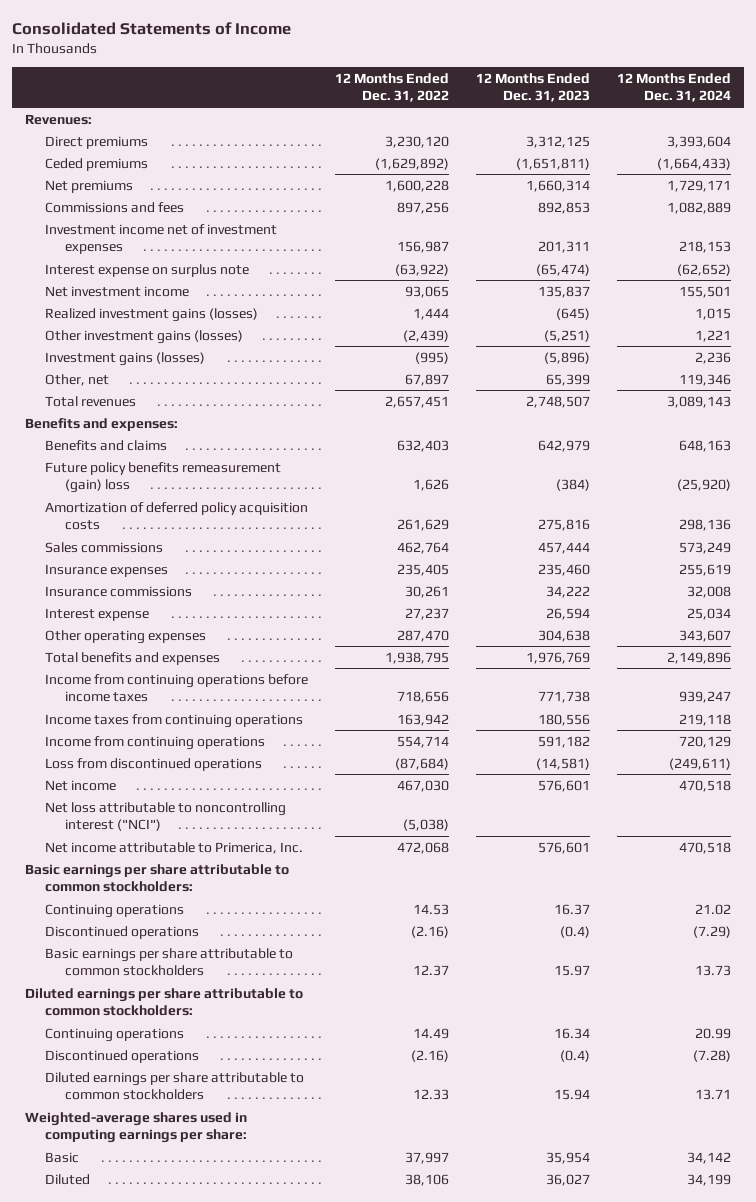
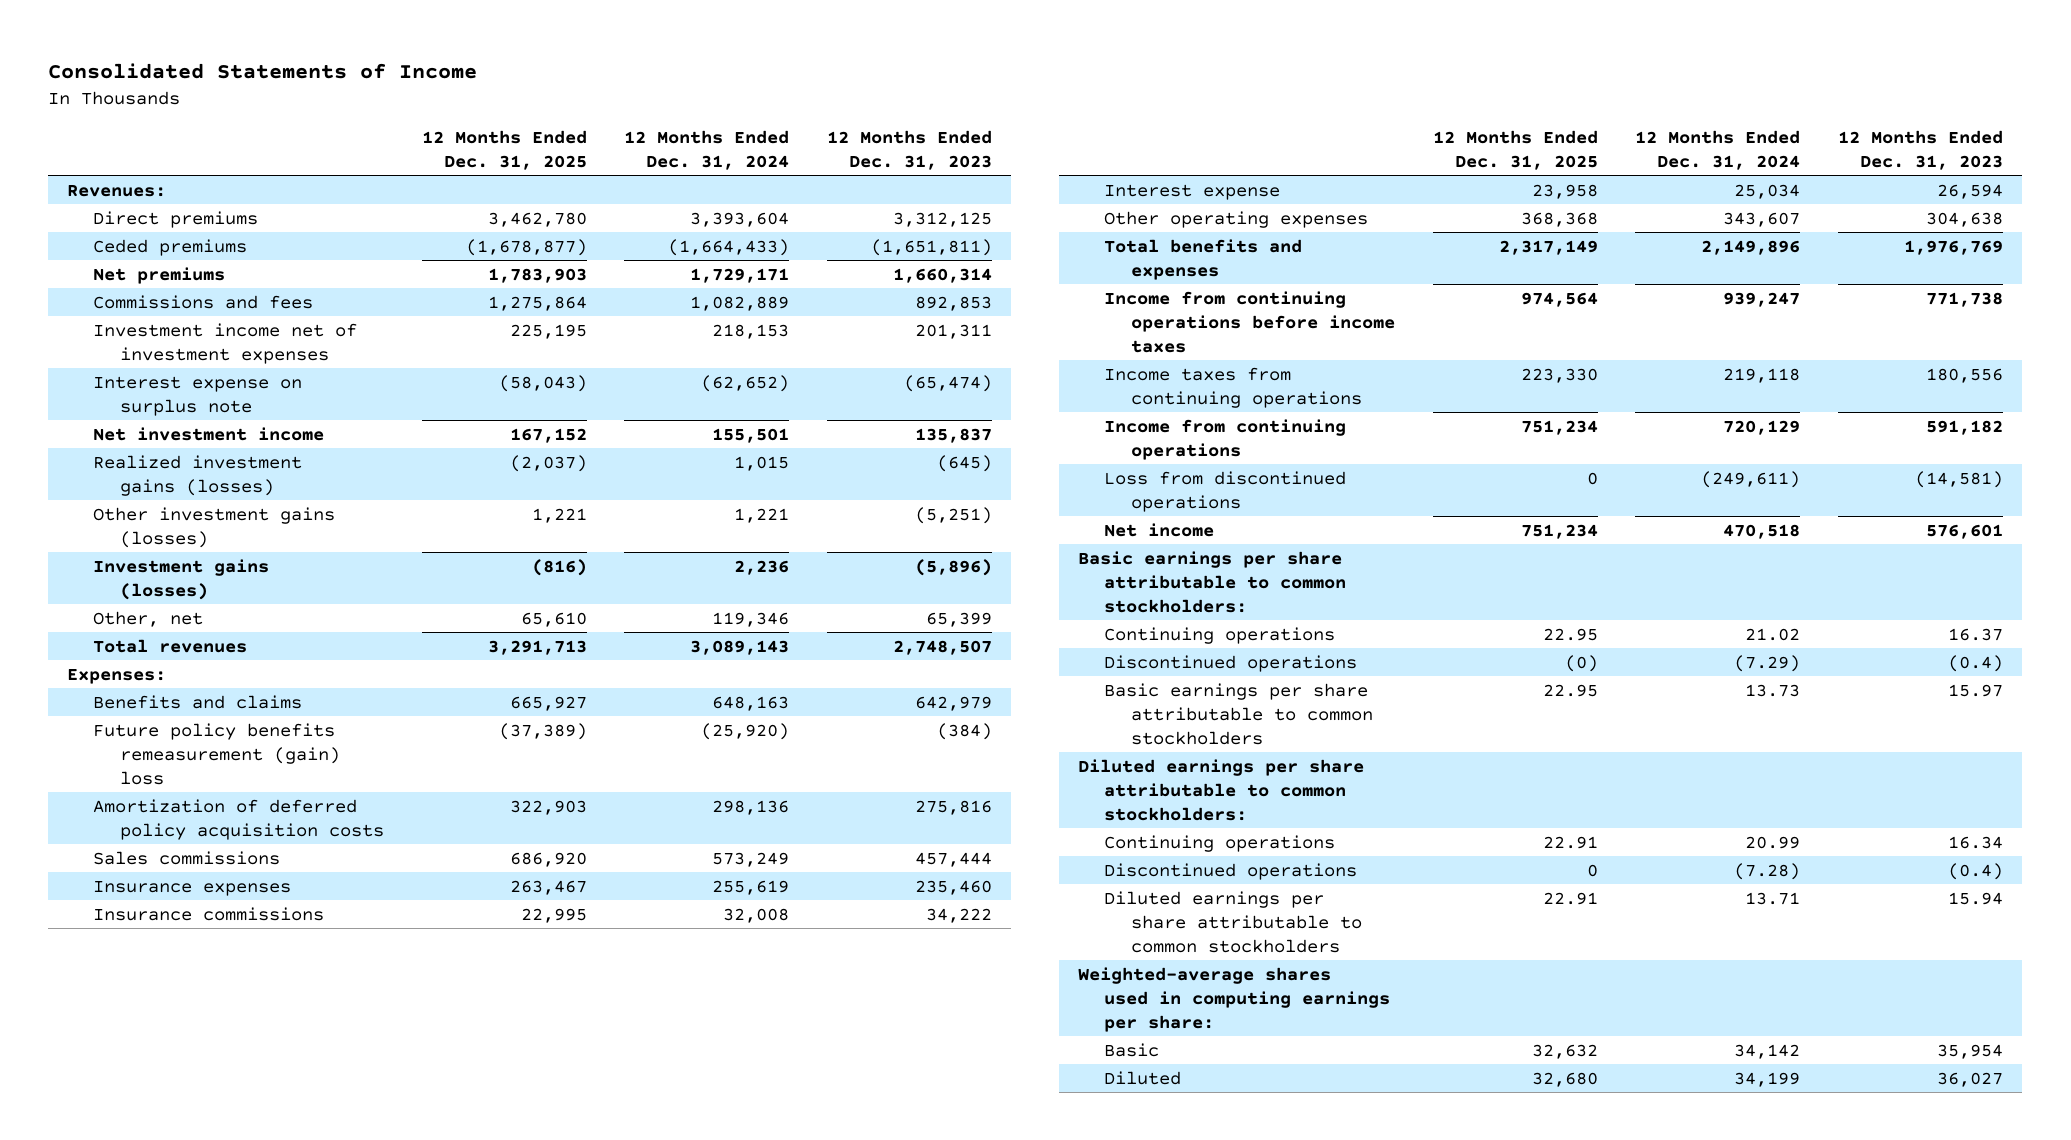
- | 12 Months Ended Dec. 31, 2022 | 12 Months Ended Dec. 31, 2023 | 12 Months Ended Dec. 31, 2024
+ | 12 Months Ended Dec. 31, 2025 | 12 Months Ended Dec. 31, 2024 | 12 Months Ended Dec. 31, 2023
- Benefits and expenses:
+ Expenses:
- Net loss attributable to noncontrolling interest ("NCI") | (5,038) | |
- Net income attributable to Primerica, Inc. | 472,068 | 576,601 | 470,518

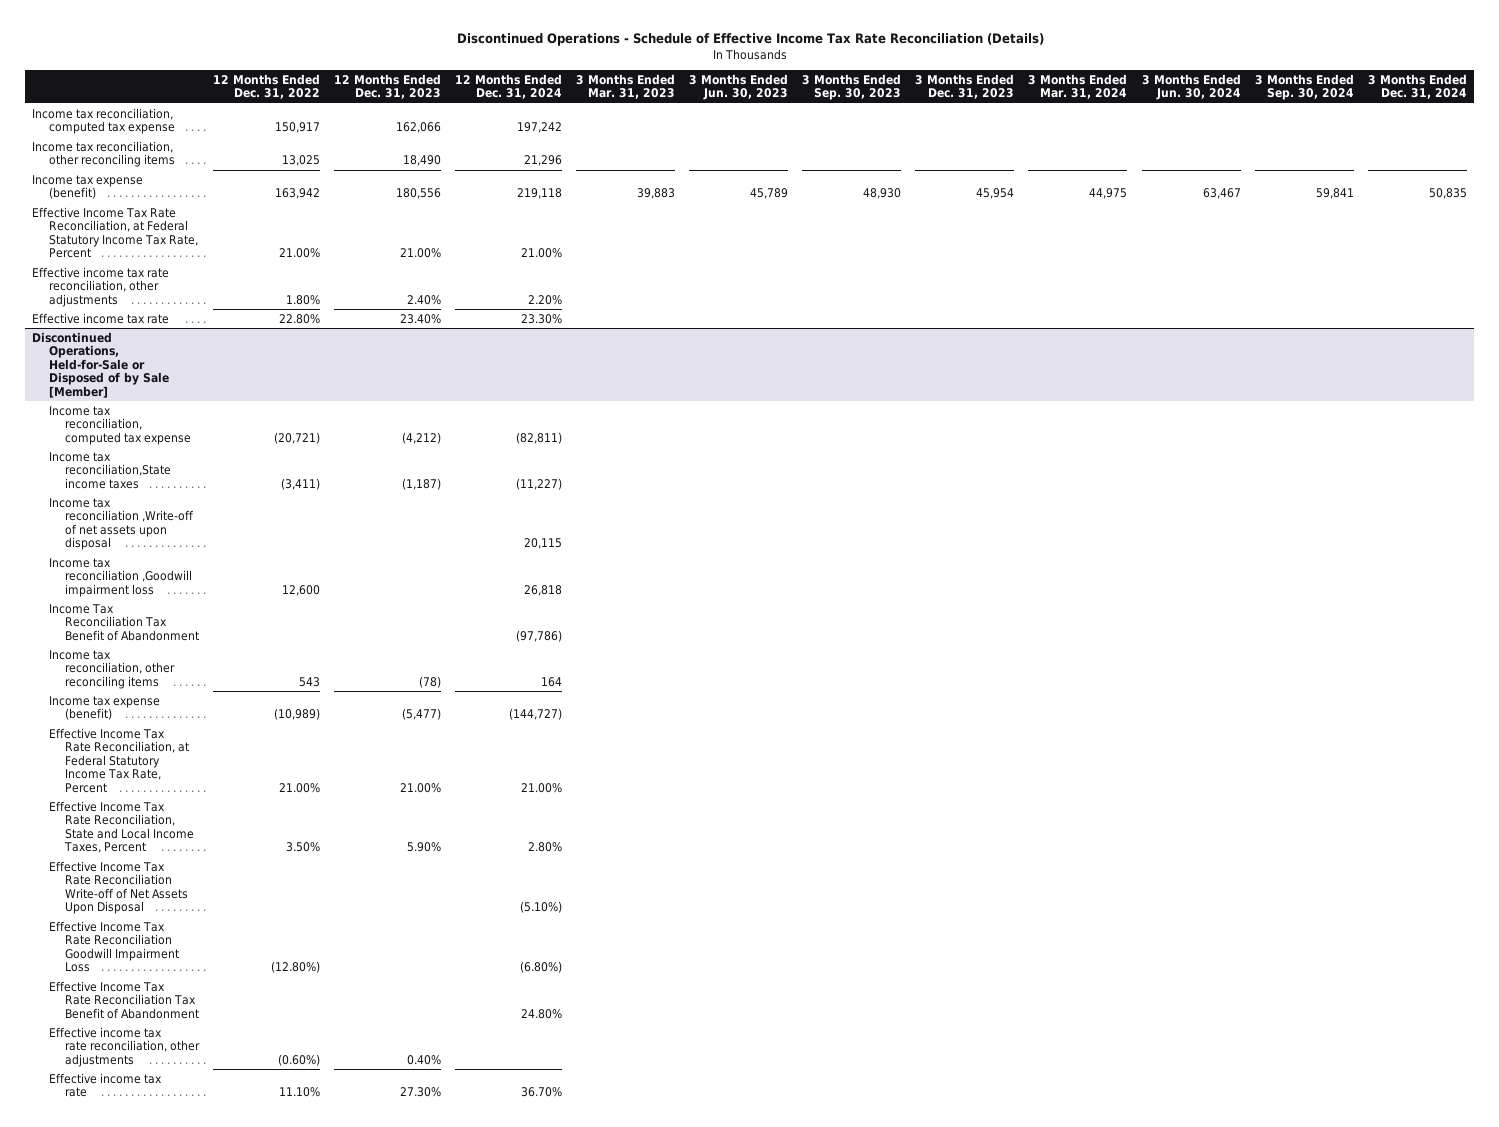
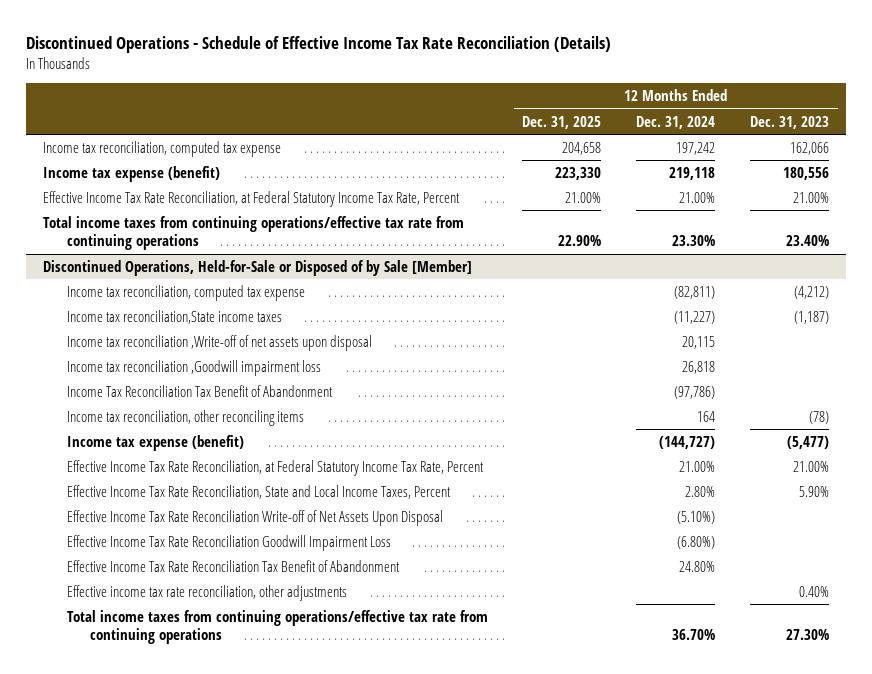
- | 12 Months Ended Dec. 31, 2022 | 12 Months Ended Dec. 31, 2023 | 12 Months Ended Dec. 31, 2024 | 3 Months Ended Mar. 31, 2023 | 3 Months Ended Jun. 30, 2023 | 3 Months Ended Sep. 30, 2023 | 3 Months Ended Dec. 31, 2023 | 3 Months Ended Mar. 31, 2024 | 3 Months Ended Jun. 30, 2024 | 3 Months Ended Sep. 30, 2024 | 3 Months Ended Dec. 31, 2024
+ | 12 Months Ended Dec. 31, 2025 | 12 Months Ended Dec. 31, 2024 | 12 Months Ended Dec. 31, 2023
- Income tax reconciliation, other reconciling items | 13,025 | 18,490 | 21,296 | | | | | | | |
- Effective income tax rate reconciliation, other adjustments | 1.80% | 2.40% | 2.20% | | | | | | | |
- Effective income tax rate | 22.80% | 23.40% | 23.30% | | | | | | | |
+ Total income taxes from continuing operations/effective tax rate from continuing operations | 22.90% | 23.30% | 23.40%
@ Discontinued Operations, Held-for-Sale or Disposed of by Sale [Member]
- Effective income tax rate | 11.10% | 27.30% | 36.70% | | | | | | | |
+ Total income taxes from continuing operations/effective tax rate from continuing operations | | 36.70% | 27.30%

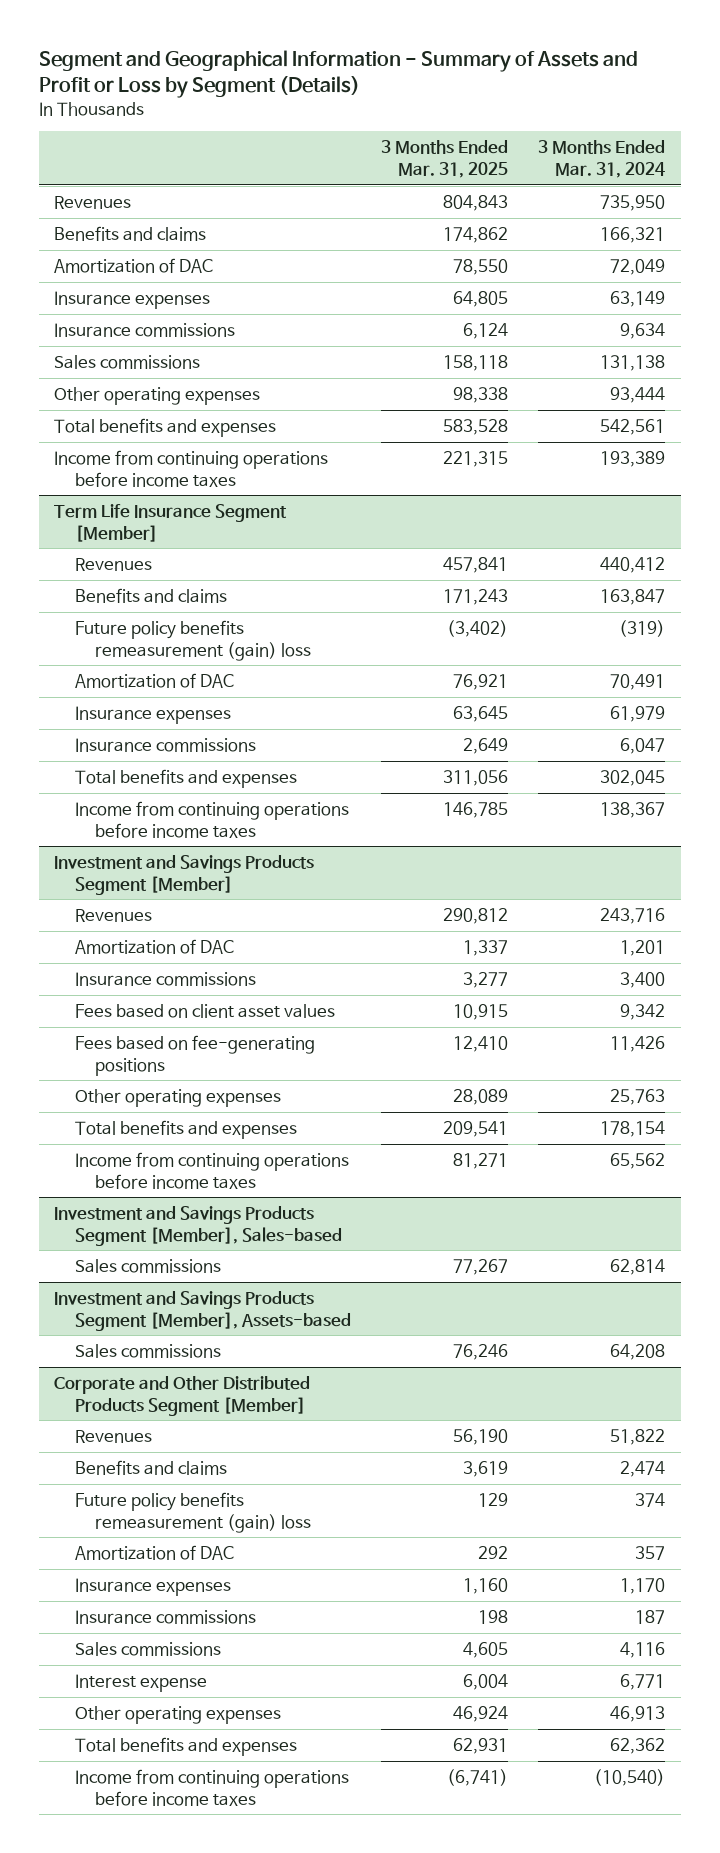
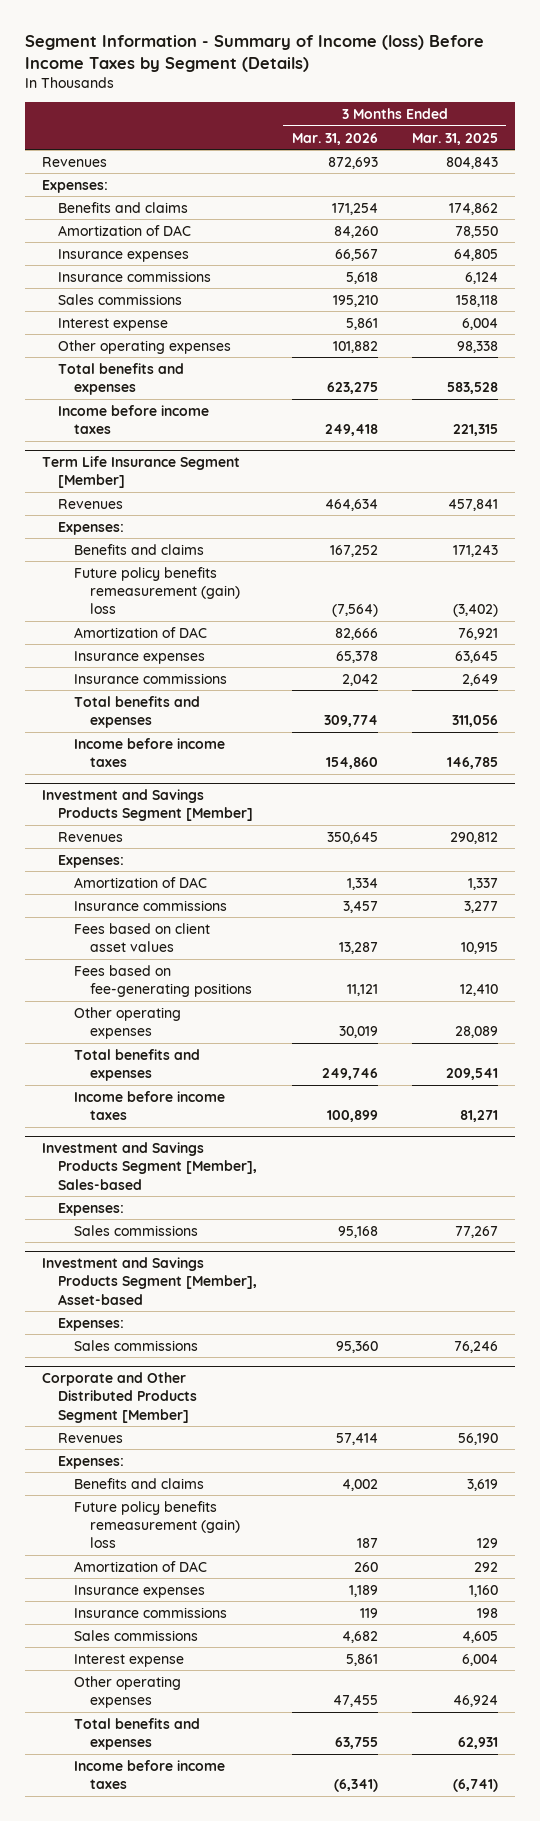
- Segment and Geographical Information - Summary of Assets and Profit or Loss by Segment (Details)
+ Segment Information - Summary of Income (loss) Before Income Taxes by Segment (Details)
- | 3 Months Ended Mar. 31, 2025 | 3 Months Ended Mar. 31, 2024
+ | 3 Months Ended Mar. 31, 2026 | 3 Months Ended Mar. 31, 2025
+ Expenses:
+ Interest expense | 5,861 | 6,004
- Income from continuing operations before income taxes | 221,315 | 193,389
+ Income before income taxes | 249,418 | 221,315
@ Term Life Insurance Segment [Member]
+ Expenses:
- Income from continuing operations before income taxes | 146,785 | 138,367
+ Income before income taxes | 154,860 | 146,785
@ Investment and Savings Products Segment [Member]
+ Expenses:
- Income from continuing operations before income taxes | 81,271 | 65,562
+ Income before income taxes | 100,899 | 81,271
@ Investment and Savings Products Segment [Member], Sales-based
+ Expenses:
- Investment and Savings Products Segment [Member], Assets-based
+ Investment and Savings Products Segment [Member], Asset-based
+ Expenses:
@ Corporate and Other Distributed Products Segment [Member]
+ Expenses:
- Income from continuing operations before income taxes | (6,741) | (10,540)
+ Income before income taxes | (6,341) | (6,741)

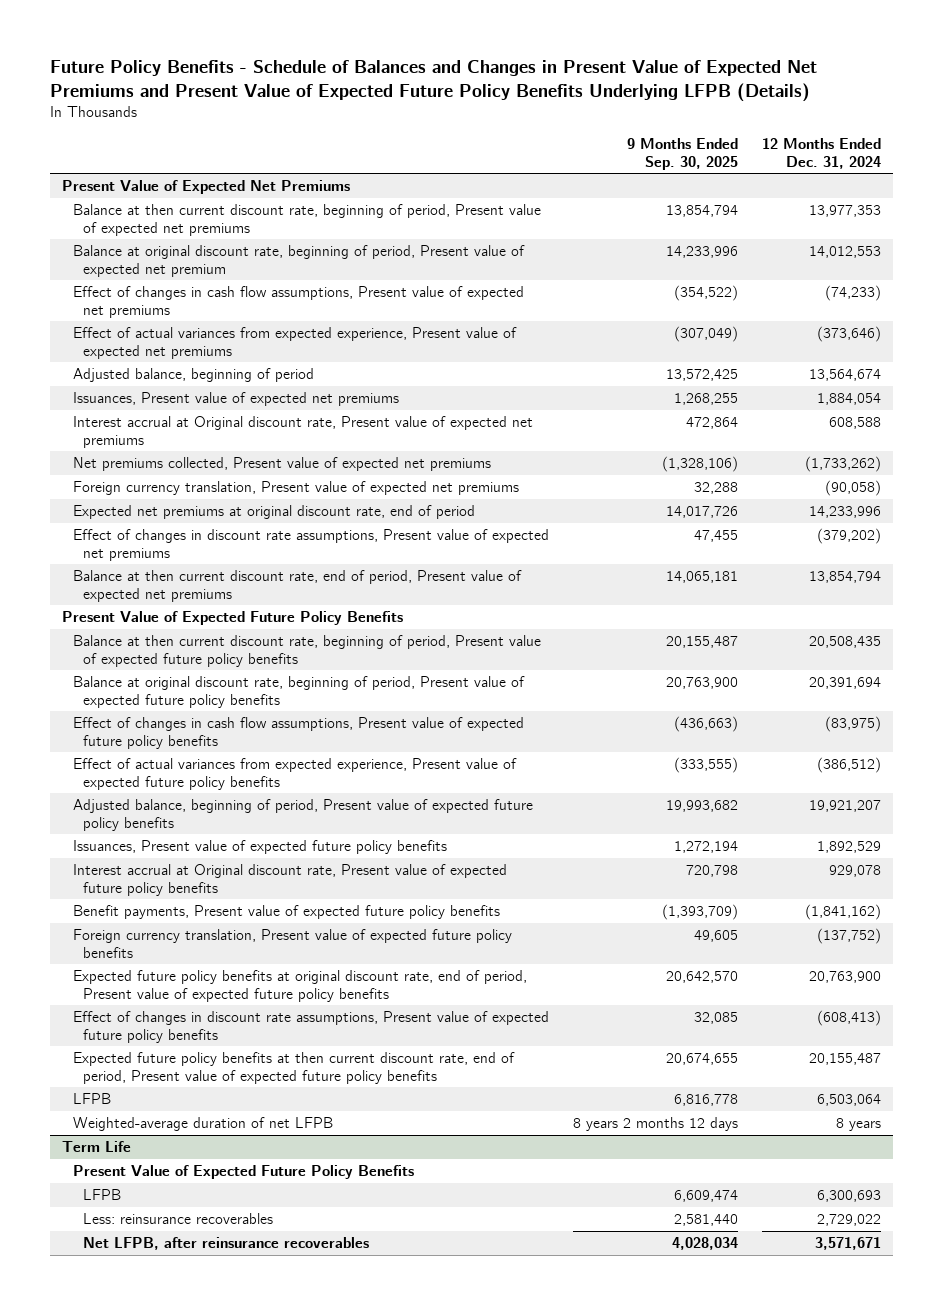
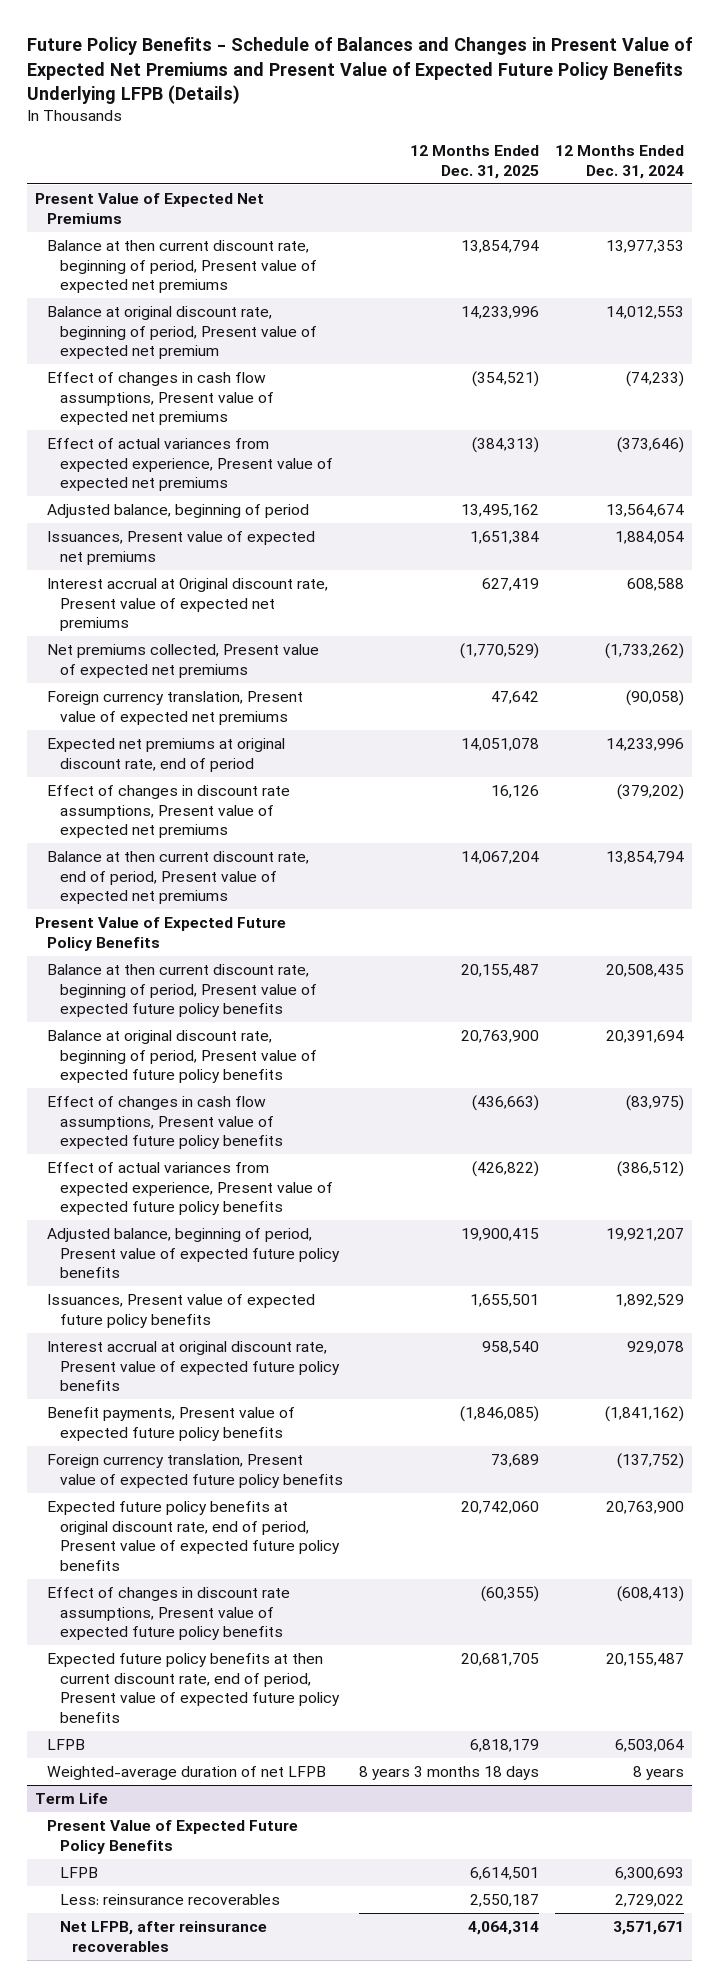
- | 9 Months Ended Sep. 30, 2025 | 12 Months Ended Dec. 31, 2024
+ | 12 Months Ended Dec. 31, 2025 | 12 Months Ended Dec. 31, 2024
- Interest accrual at Original discount rate, Present value of expected future policy benefits | 720,798 | 929,078
+ Interest accrual at original discount rate, Present value of expected future policy benefits | 958,540 | 929,078

